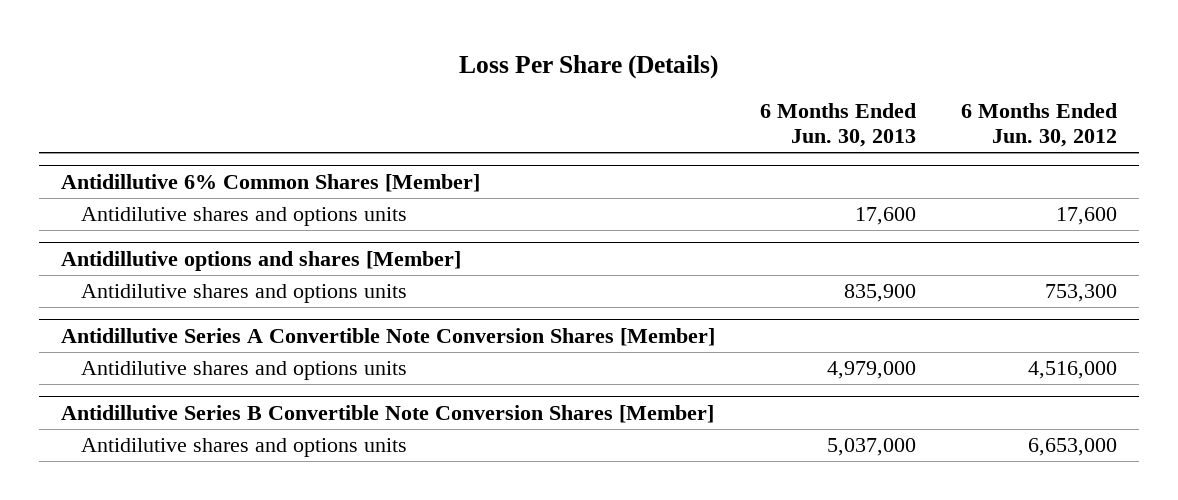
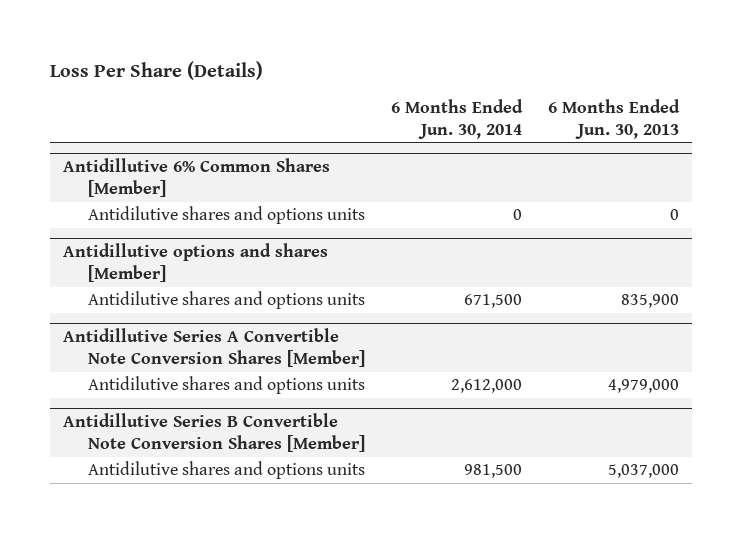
- | 6 Months Ended Jun. 30, 2013 | 6 Months Ended Jun. 30, 2012
+ | 6 Months Ended Jun. 30, 2014 | 6 Months Ended Jun. 30, 2013
@ Antidillutive 6% Common Shares [Member]
- Antidilutive shares and options units | 17,600 | 17,600
+ Antidilutive shares and options units | 0 | 0

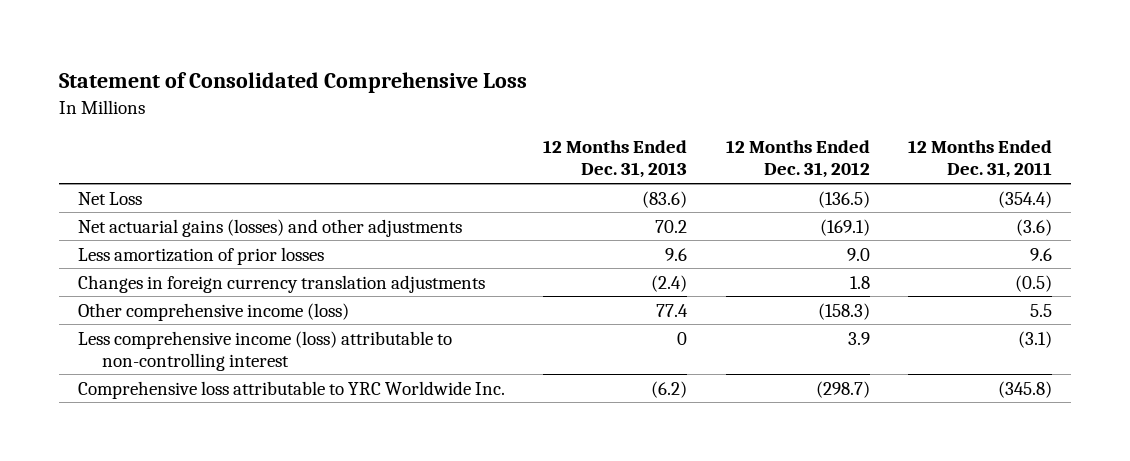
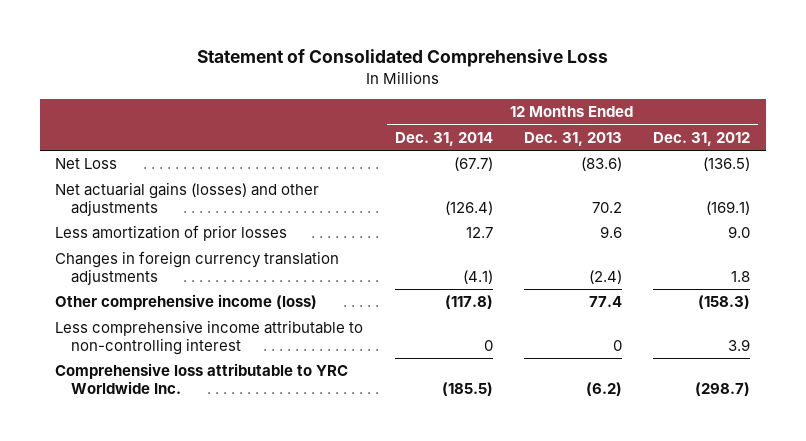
- | 12 Months Ended Dec. 31, 2013 | 12 Months Ended Dec. 31, 2012 | 12 Months Ended Dec. 31, 2011
+ | 12 Months Ended Dec. 31, 2014 | 12 Months Ended Dec. 31, 2013 | 12 Months Ended Dec. 31, 2012
- Less comprehensive income (loss) attributable to non-controlling interest | 0 | 3.9 | (3.1)
+ Less comprehensive income attributable to non-controlling interest | 0 | 0 | 3.9

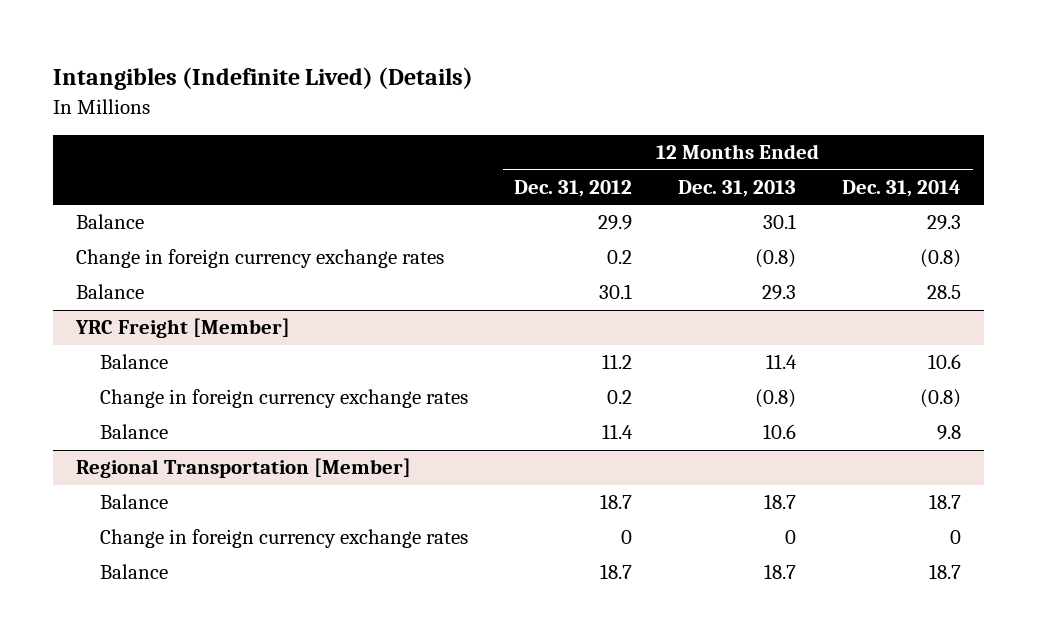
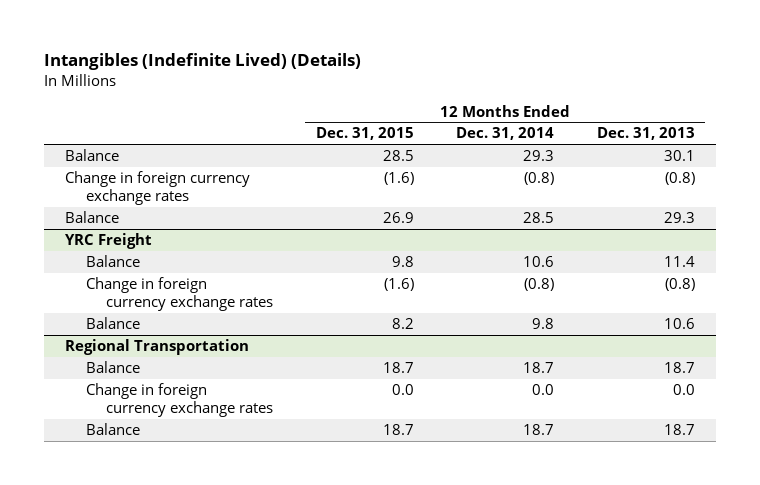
- | 12 Months Ended Dec. 31, 2012 | 12 Months Ended Dec. 31, 2013 | 12 Months Ended Dec. 31, 2014
+ | 12 Months Ended Dec. 31, 2015 | 12 Months Ended Dec. 31, 2014 | 12 Months Ended Dec. 31, 2013
- YRC Freight [Member]
+ YRC Freight
- Regional Transportation [Member]
+ Regional Transportation
- Change in foreign currency exchange rates | 0 | 0 | 0
+ Change in foreign currency exchange rates | 0.0 | 0.0 | 0.0

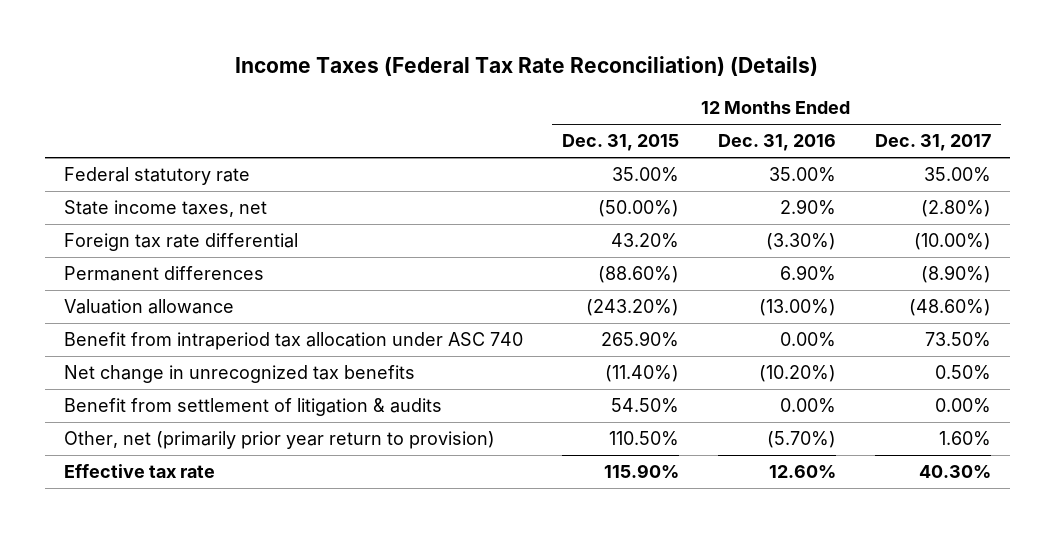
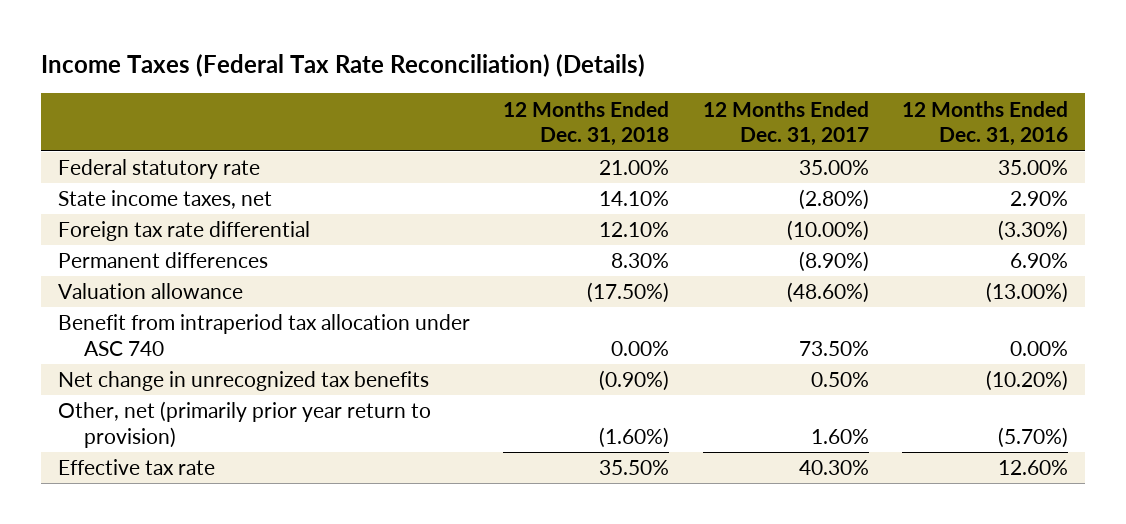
- | 12 Months Ended Dec. 31, 2015 | 12 Months Ended Dec. 31, 2016 | 12 Months Ended Dec. 31, 2017
+ | 12 Months Ended Dec. 31, 2018 | 12 Months Ended Dec. 31, 2017 | 12 Months Ended Dec. 31, 2016
- Benefit from settlement of litigation & audits | 54.50% | 0.00% | 0.00%

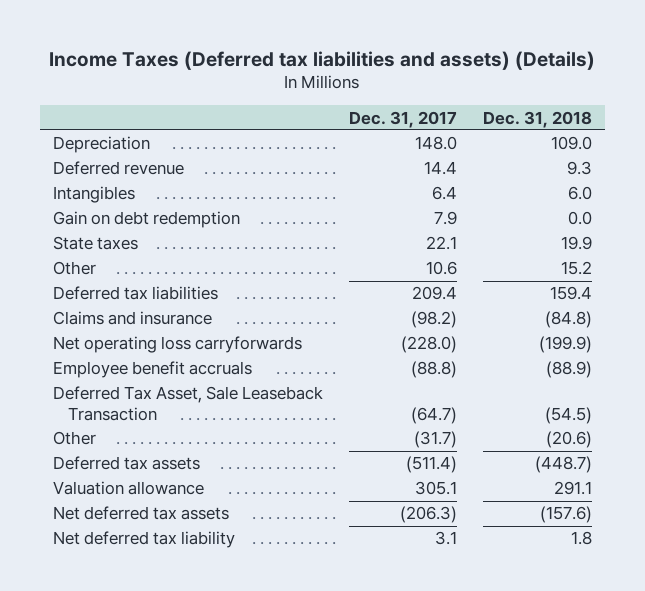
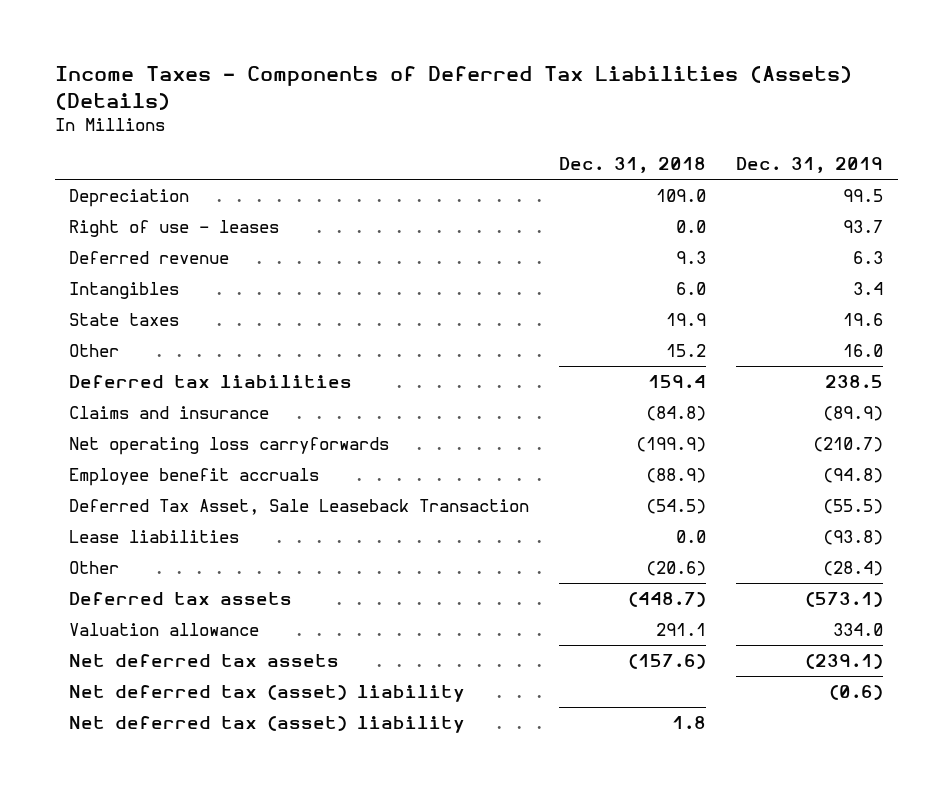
- Income Taxes (Deferred tax liabilities and assets) (Details)
+ Income Taxes - Components of Deferred Tax Liabilities (Assets) (Details)
- | Dec. 31, 2017 | Dec. 31, 2018
+ | Dec. 31, 2018 | Dec. 31, 2019
+ Right of use - leases | 0.0 | 93.7
- Gain on debt redemption | 7.9 | 0.0
+ Lease liabilities | 0.0 | (93.8)
- Net deferred tax liability | 3.1 | 1.8
+ Net deferred tax (asset) liability | | (0.6)
+ Net deferred tax (asset) liability | 1.8 |

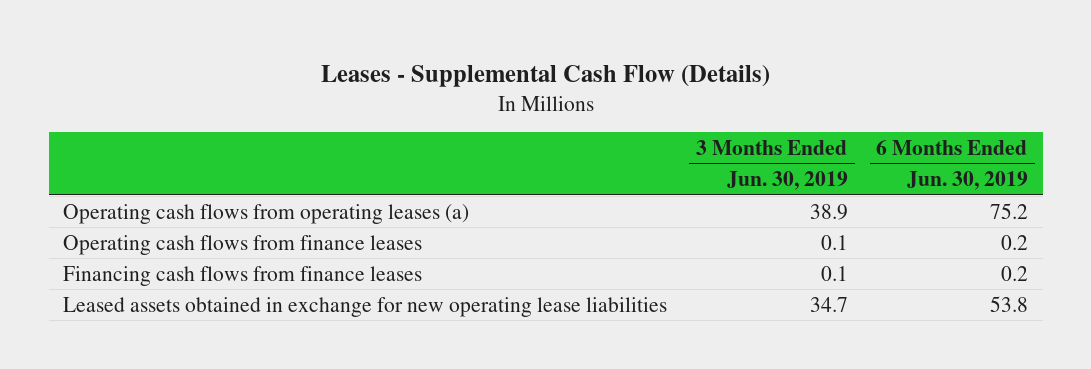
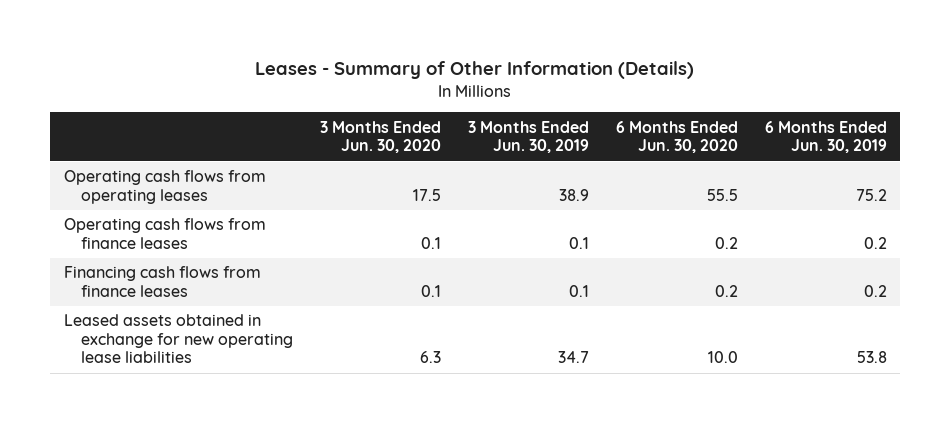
- Leases - Supplemental Cash Flow (Details)
+ Leases - Summary of Other Information (Details)
- | 3 Months Ended Jun. 30, 2019 | 6 Months Ended Jun. 30, 2019
+ | 3 Months Ended Jun. 30, 2020 | 3 Months Ended Jun. 30, 2019 | 6 Months Ended Jun. 30, 2020 | 6 Months Ended Jun. 30, 2019
- Operating cash flows from operating leases (a) | 38.9 | 75.2
+ Operating cash flows from operating leases | 17.5 | 38.9 | 55.5 | 75.2

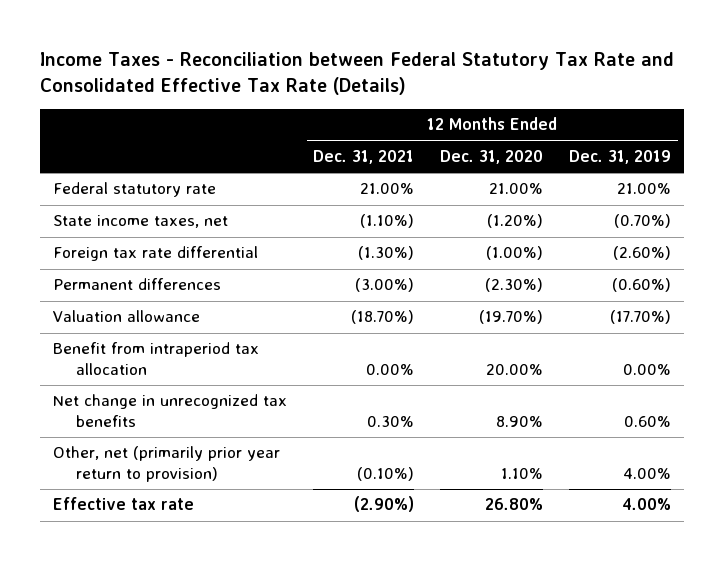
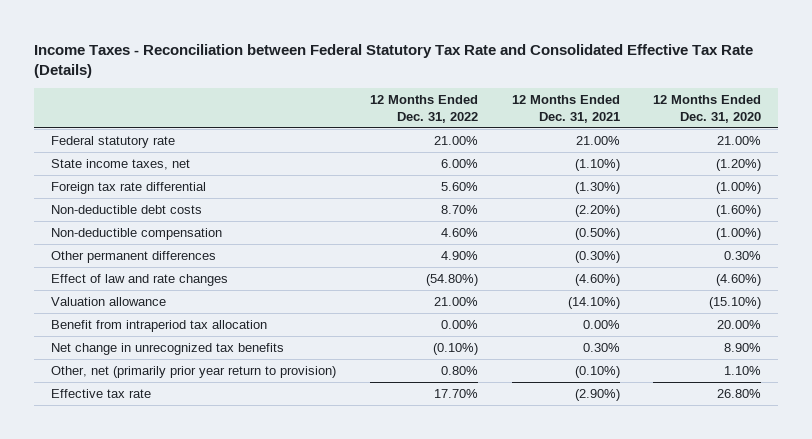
- | 12 Months Ended Dec. 31, 2021 | 12 Months Ended Dec. 31, 2020 | 12 Months Ended Dec. 31, 2019
+ | 12 Months Ended Dec. 31, 2022 | 12 Months Ended Dec. 31, 2021 | 12 Months Ended Dec. 31, 2020
- Permanent differences | (3.00%) | (2.30%) | (0.60%)
- Valuation allowance | (18.70%) | (19.70%) | (17.70%)
+ Non-deductible debt costs | 8.70% | (2.20%) | (1.60%)
+ Non-deductible compensation | 4.60% | (0.50%) | (1.00%)
+ Other permanent differences | 4.90% | (0.30%) | 0.30%
+ Effect of law and rate changes | (54.80%) | (4.60%) | (4.60%)
+ Valuation allowance | 21.00% | (14.10%) | (15.10%)

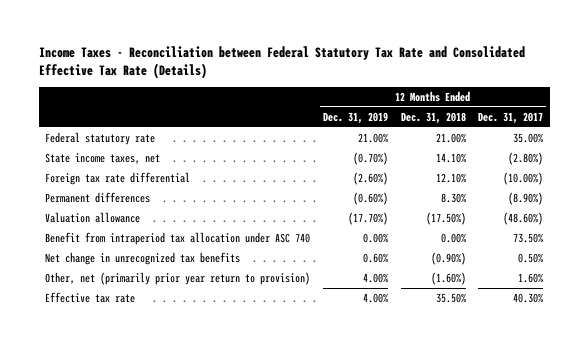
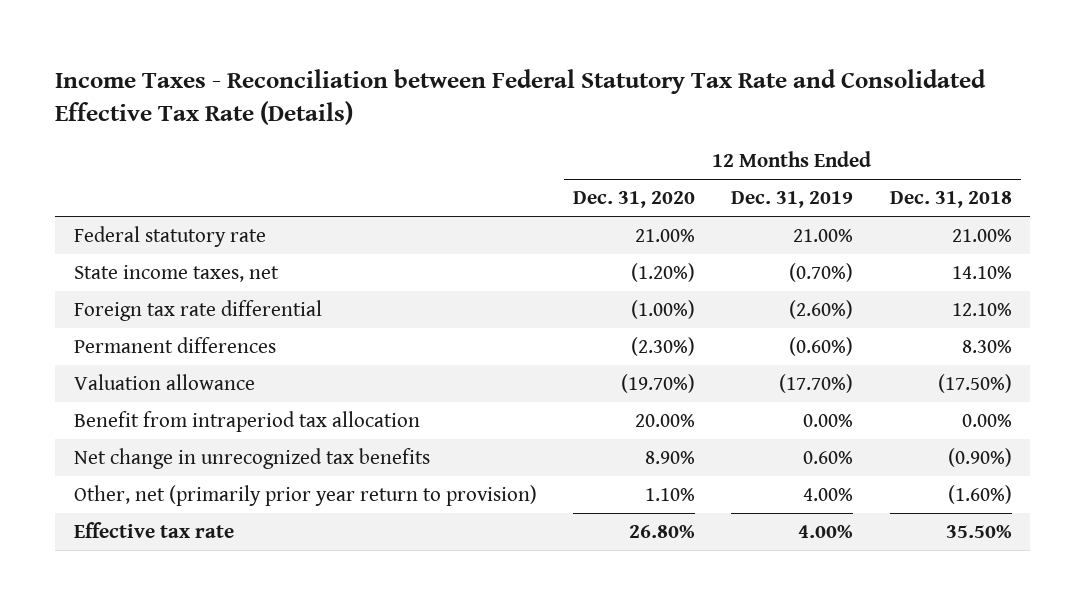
- | 12 Months Ended Dec. 31, 2019 | 12 Months Ended Dec. 31, 2018 | 12 Months Ended Dec. 31, 2017
+ | 12 Months Ended Dec. 31, 2020 | 12 Months Ended Dec. 31, 2019 | 12 Months Ended Dec. 31, 2018
- Benefit from intraperiod tax allocation under ASC 740 | 0.00% | 0.00% | 73.50%
+ Benefit from intraperiod tax allocation | 20.00% | 0.00% | 0.00%

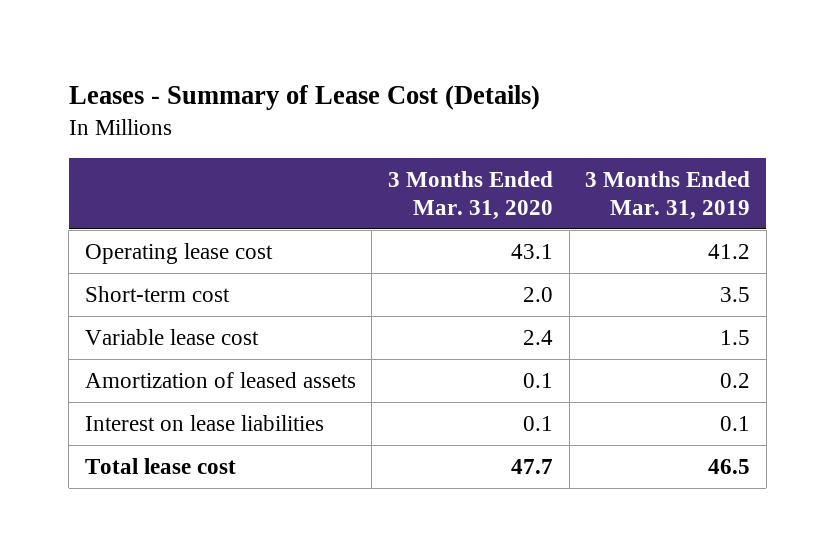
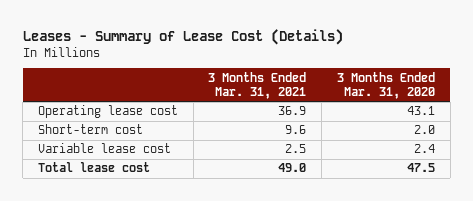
- | 3 Months Ended Mar. 31, 2020 | 3 Months Ended Mar. 31, 2019
+ | 3 Months Ended Mar. 31, 2021 | 3 Months Ended Mar. 31, 2020
- Amortization of leased assets | 0.1 | 0.2
- Interest on lease liabilities | 0.1 | 0.1
- Total lease cost | 47.7 | 46.5
+ Total lease cost | 49.0 | 47.5

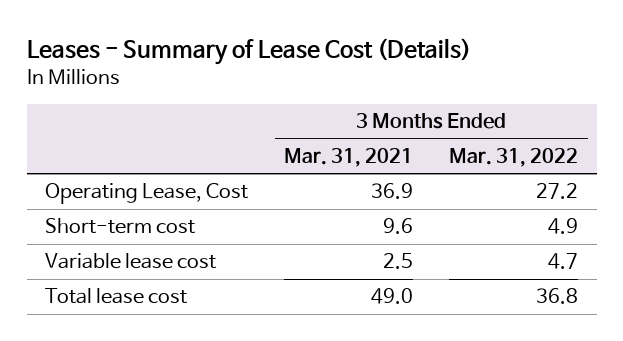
- | 3 Months Ended Mar. 31, 2021 | 3 Months Ended Mar. 31, 2020
+ | 3 Months Ended Mar. 31, 2021 | 3 Months Ended Mar. 31, 2022
- Operating lease cost | 36.9 | 43.1
+ Operating Lease, Cost | 36.9 | 27.2

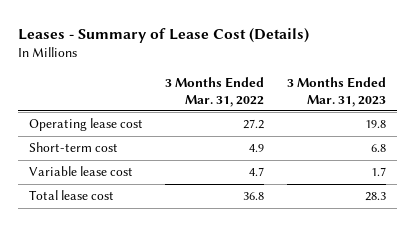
- | 3 Months Ended Mar. 31, 2021 | 3 Months Ended Mar. 31, 2022
+ | 3 Months Ended Mar. 31, 2022 | 3 Months Ended Mar. 31, 2023
- Operating Lease, Cost | 36.9 | 27.2
+ Operating lease cost | 27.2 | 19.8

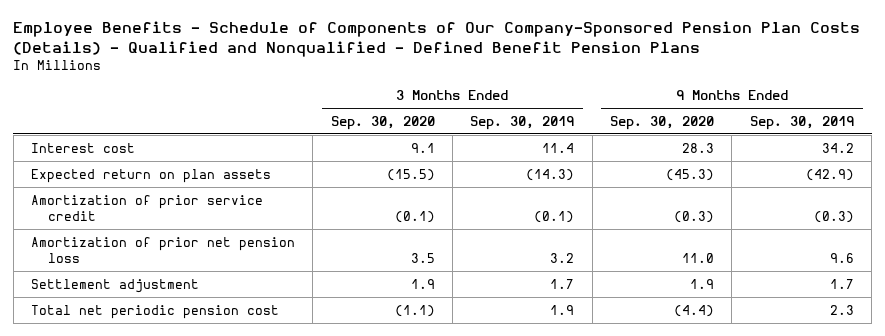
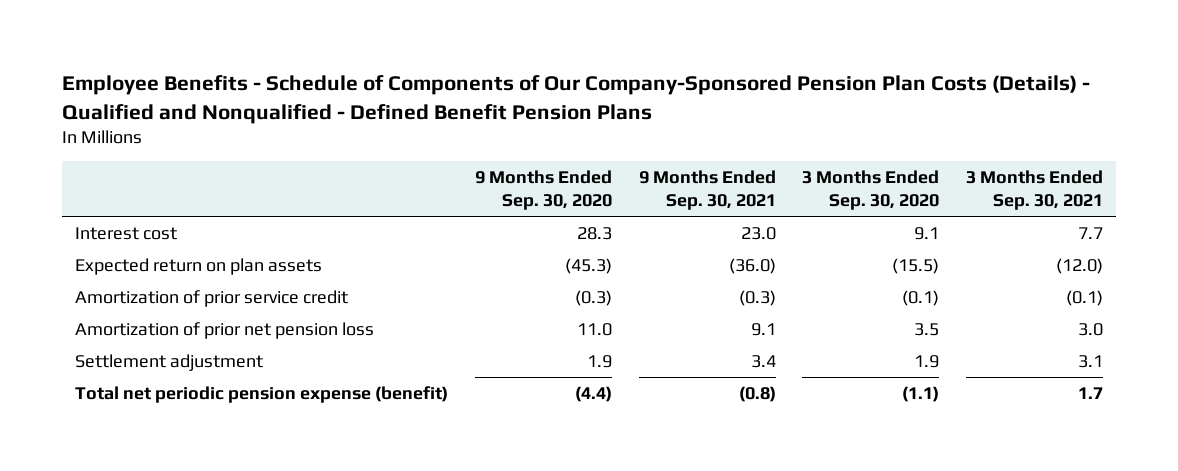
- | 3 Months Ended Sep. 30, 2020 | 3 Months Ended Sep. 30, 2019 | 9 Months Ended Sep. 30, 2020 | 9 Months Ended Sep. 30, 2019
+ | 9 Months Ended Sep. 30, 2020 | 9 Months Ended Sep. 30, 2021 | 3 Months Ended Sep. 30, 2020 | 3 Months Ended Sep. 30, 2021
- Total net periodic pension cost | (1.1) | 1.9 | (4.4) | 2.3
+ Total net periodic pension expense (benefit) | (4.4) | (0.8) | (1.1) | 1.7

